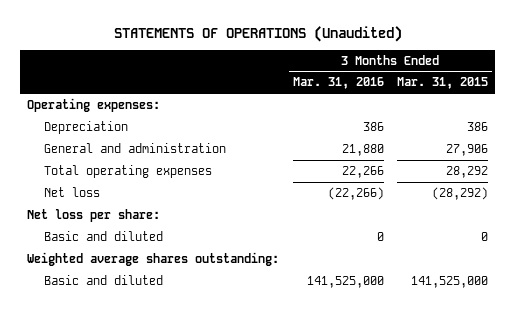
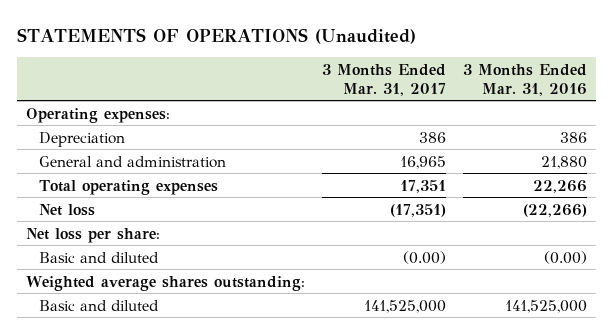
- | 3 Months Ended Mar. 31, 2016 | 3 Months Ended Mar. 31, 2015
+ | 3 Months Ended Mar. 31, 2017 | 3 Months Ended Mar. 31, 2016
- Basic and diluted | 0 | 0
+ Basic and diluted | (0.00) | (0.00)

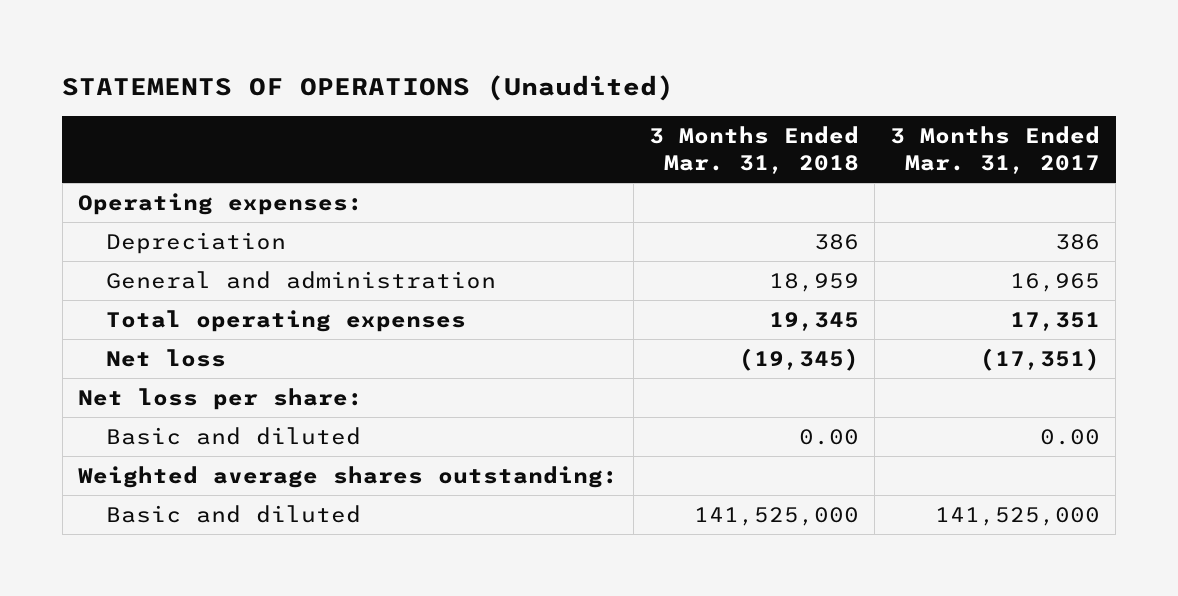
- | 3 Months Ended Mar. 31, 2017 | 3 Months Ended Mar. 31, 2016
+ | 3 Months Ended Mar. 31, 2018 | 3 Months Ended Mar. 31, 2017
- Basic and diluted | (0.00) | (0.00)
+ Basic and diluted | 0.00 | 0.00

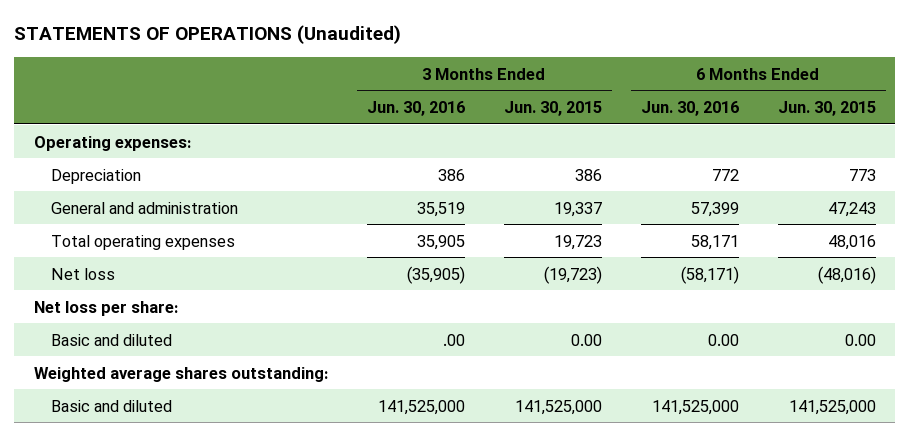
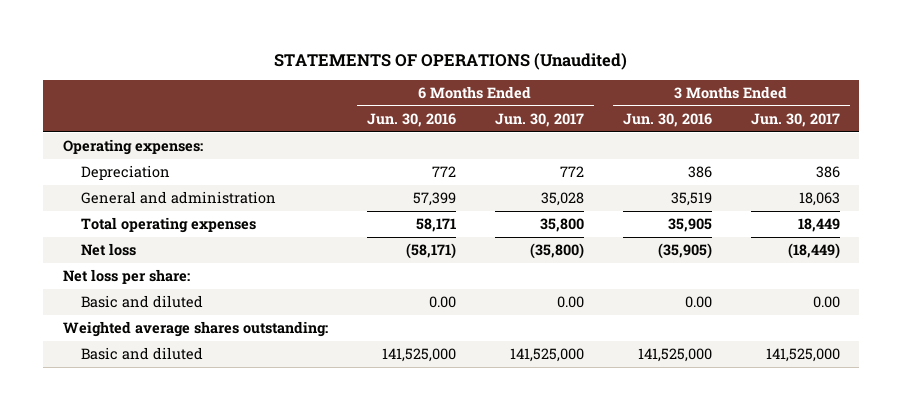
- | 3 Months Ended Jun. 30, 2016 | 3 Months Ended Jun. 30, 2015 | 6 Months Ended Jun. 30, 2016 | 6 Months Ended Jun. 30, 2015
+ | 6 Months Ended Jun. 30, 2016 | 6 Months Ended Jun. 30, 2017 | 3 Months Ended Jun. 30, 2016 | 3 Months Ended Jun. 30, 2017
- Basic and diluted | .00 | 0.00 | 0.00 | 0.00
+ Basic and diluted | 0.00 | 0.00 | 0.00 | 0.00

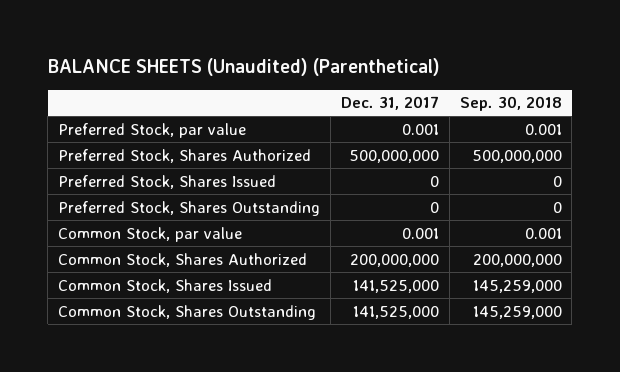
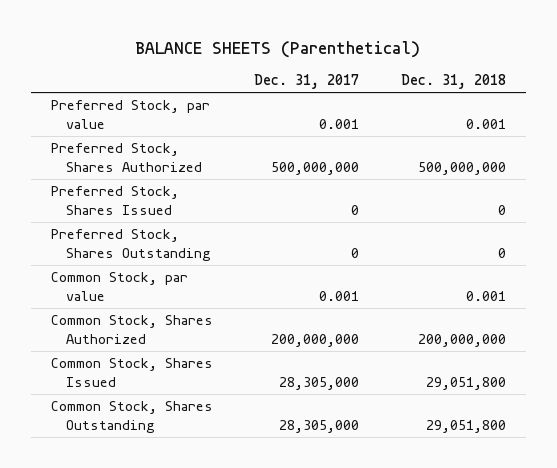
- BALANCE SHEETS (Unaudited) (Parenthetical)
+ BALANCE SHEETS (Parenthetical)
- | Dec. 31, 2017 | Sep. 30, 2018
+ | Dec. 31, 2017 | Dec. 31, 2018
- Common Stock, Shares Issued | 141,525,000 | 145,259,000
- Common Stock, Shares Outstanding | 141,525,000 | 145,259,000
+ Common Stock, Shares Issued | 28,305,000 | 29,051,800
+ Common Stock, Shares Outstanding | 28,305,000 | 29,051,800

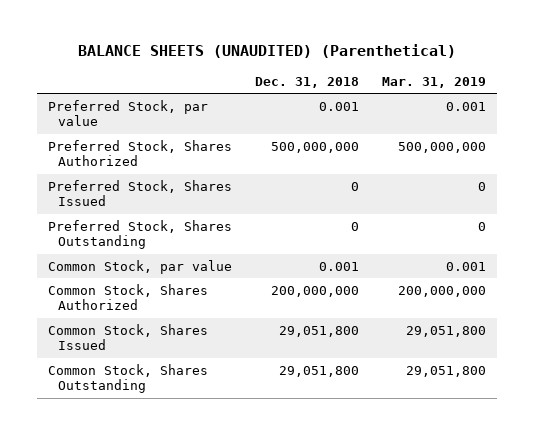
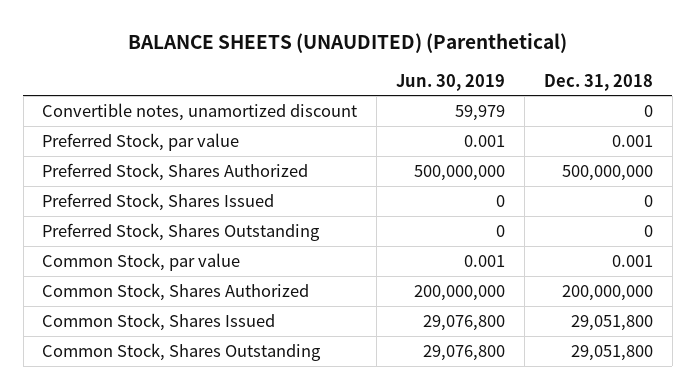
- | Dec. 31, 2018 | Mar. 31, 2019
+ | Jun. 30, 2019 | Dec. 31, 2018
+ Convertible notes, unamortized discount | 59,979 | 0

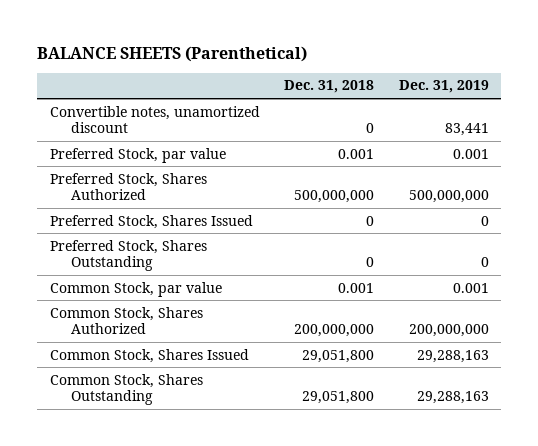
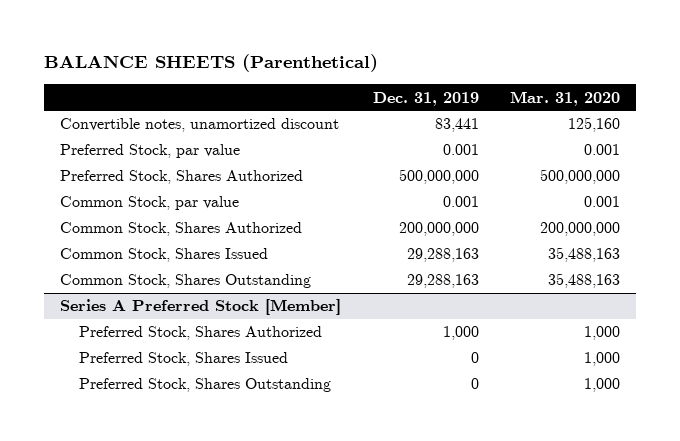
- | Dec. 31, 2018 | Dec. 31, 2019
+ | Dec. 31, 2019 | Mar. 31, 2020
- Preferred Stock, Shares Issued | 0 | 0
- Preferred Stock, Shares Outstanding | 0 | 0
+ Series A Preferred Stock [Member]
+ Preferred Stock, Shares Authorized | 1,000 | 1,000
+ Preferred Stock, Shares Issued | 0 | 1,000
+ Preferred Stock, Shares Outstanding | 0 | 1,000

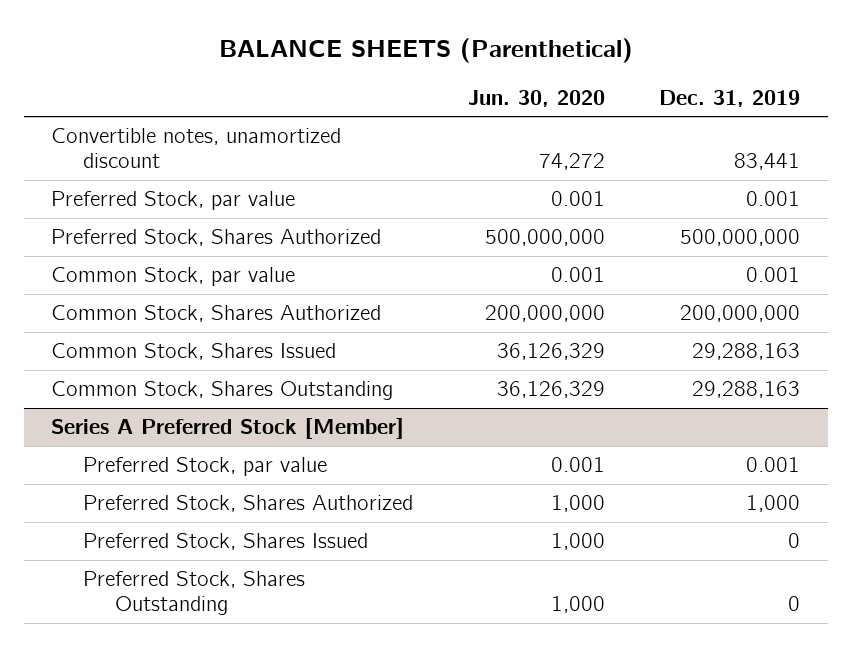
- | Dec. 31, 2019 | Mar. 31, 2020
+ | Jun. 30, 2020 | Dec. 31, 2019
@ Series A Preferred Stock [Member]
+ Preferred Stock, par value | 0.001 | 0.001

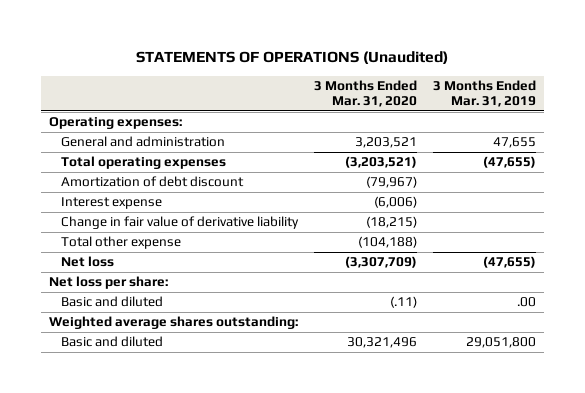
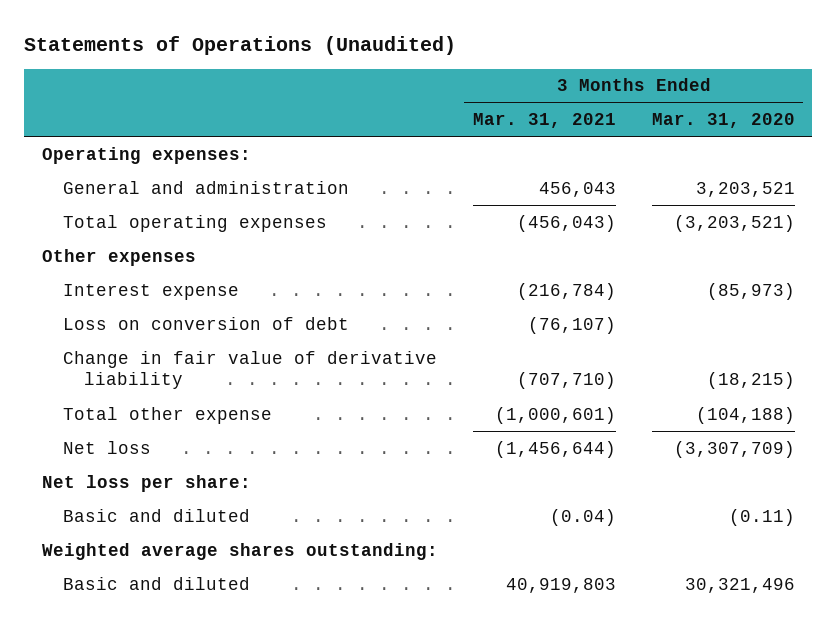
- STATEMENTS OF OPERATIONS (Unaudited)
+ Statements of Operations (Unaudited)
- | 3 Months Ended Mar. 31, 2020 | 3 Months Ended Mar. 31, 2019
+ | 3 Months Ended Mar. 31, 2021 | 3 Months Ended Mar. 31, 2020
- Amortization of debt discount | (79,967) |
- Interest expense | (6,006) |
+ Other expenses
+ Interest expense | (216,784) | (85,973)
+ Loss on conversion of debt | (76,107) |
- Basic and diluted | (.11) | .00
+ Basic and diluted | (0.04) | (0.11)

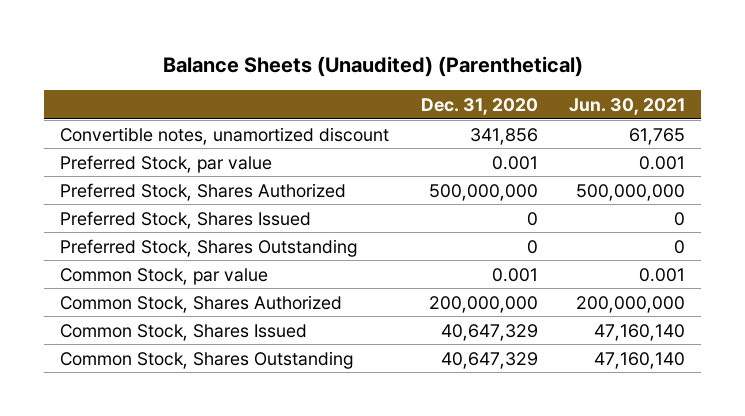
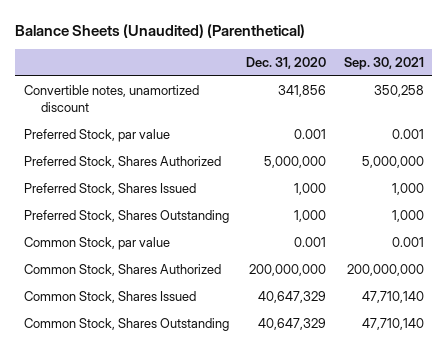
- | Dec. 31, 2020 | Jun. 30, 2021
+ | Dec. 31, 2020 | Sep. 30, 2021
- Preferred Stock, Shares Authorized | 500,000,000 | 500,000,000
- Preferred Stock, Shares Issued | 0 | 0
- Preferred Stock, Shares Outstanding | 0 | 0
+ Preferred Stock, Shares Authorized | 5,000,000 | 5,000,000
+ Preferred Stock, Shares Issued | 1,000 | 1,000
+ Preferred Stock, Shares Outstanding | 1,000 | 1,000

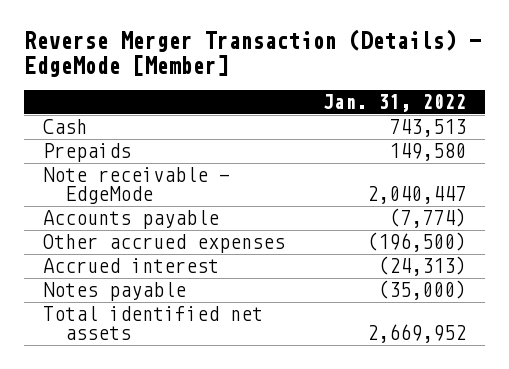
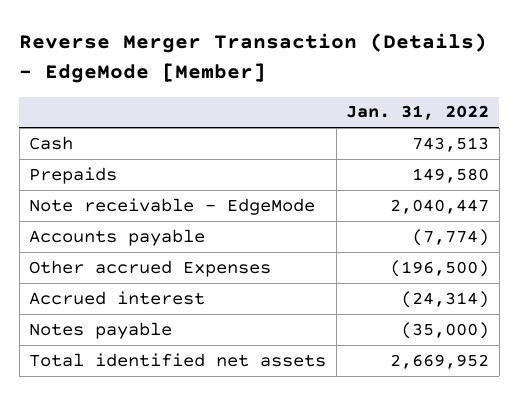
- Other accrued expenses | (196,500)
- Accrued interest | (24,313)
+ Other accrued Expenses | (196,500)
+ Accrued interest | (24,314)

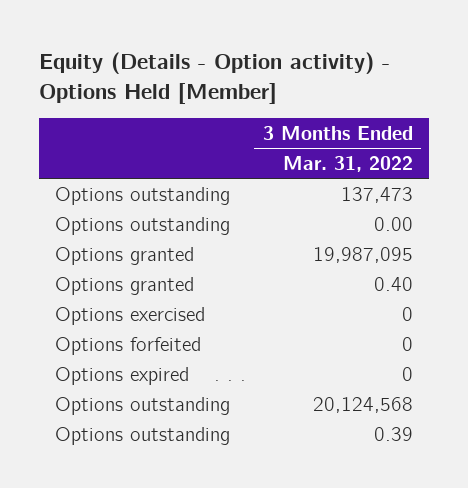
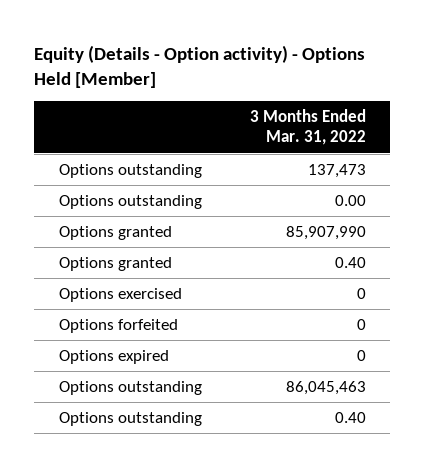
- Options granted | 19,987,095
+ Options granted | 85,907,990
- Options outstanding | 20,124,568
- Options outstanding | 0.39
+ Options outstanding | 86,045,463
+ Options outstanding | 0.40

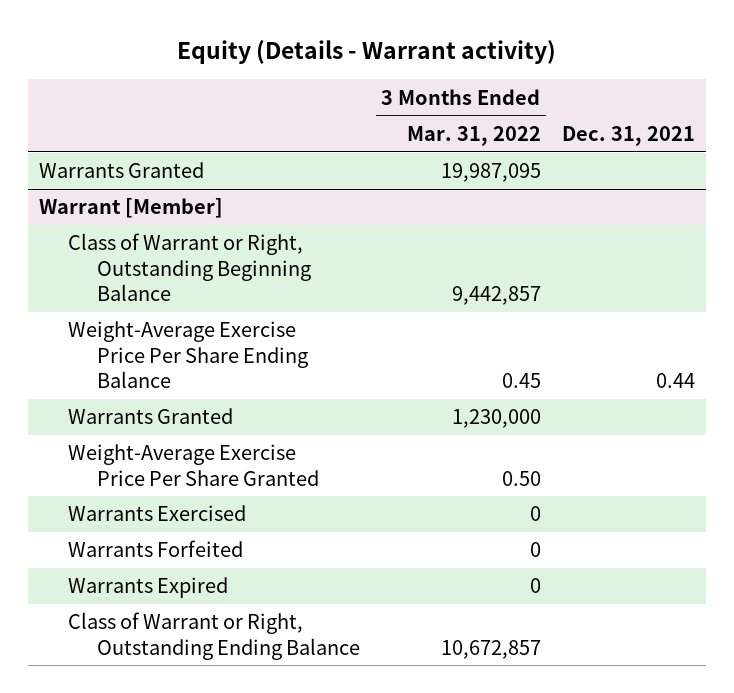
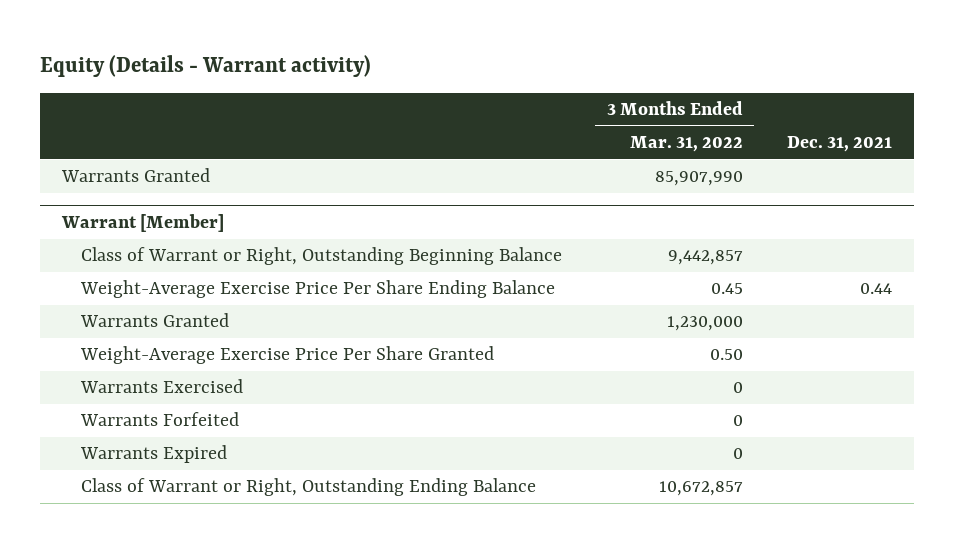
- Warrants Granted | 19,987,095 |
+ Warrants Granted | 85,907,990 |

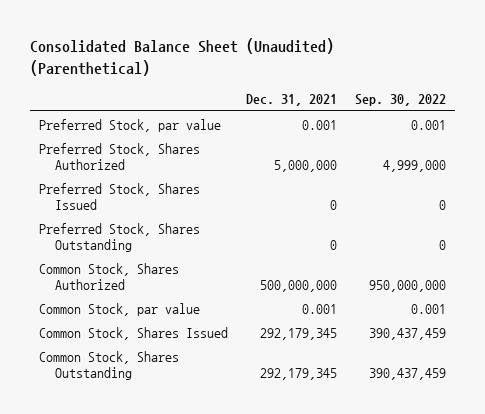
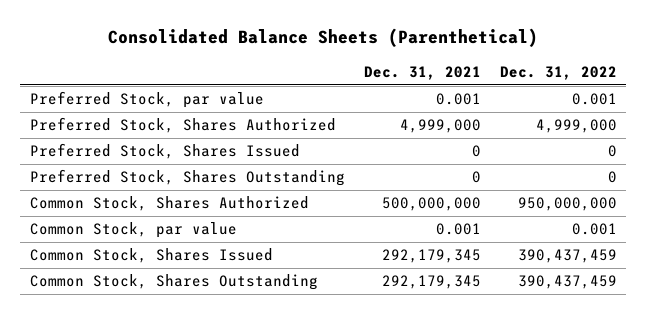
- Consolidated Balance Sheet (Unaudited) (Parenthetical)
+ Consolidated Balance Sheets (Parenthetical)
- | Dec. 31, 2021 | Sep. 30, 2022
+ | Dec. 31, 2021 | Dec. 31, 2022
- Preferred Stock, Shares Authorized | 5,000,000 | 4,999,000
+ Preferred Stock, Shares Authorized | 4,999,000 | 4,999,000

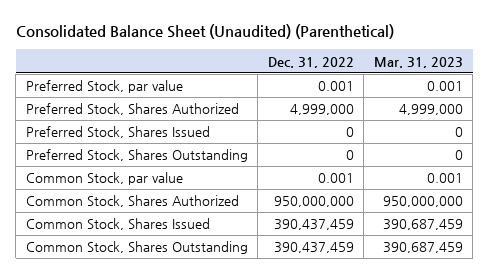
- Consolidated Balance Sheets (Parenthetical)
+ Consolidated Balance Sheet (Unaudited) (Parenthetical)
- | Dec. 31, 2021 | Dec. 31, 2022
+ | Dec. 31, 2022 | Mar. 31, 2023
moved down: Common Stock, Shares Authorized | 950,000,000 | 950,000,000

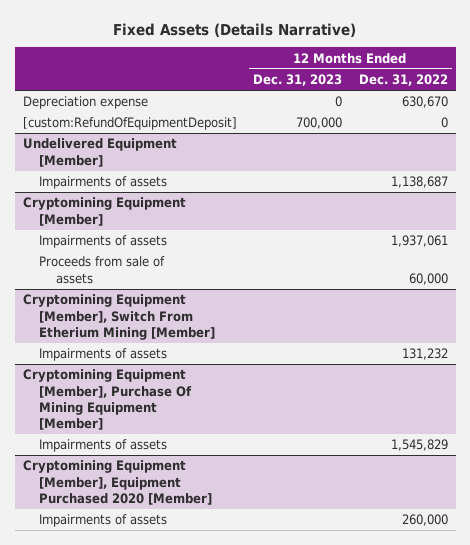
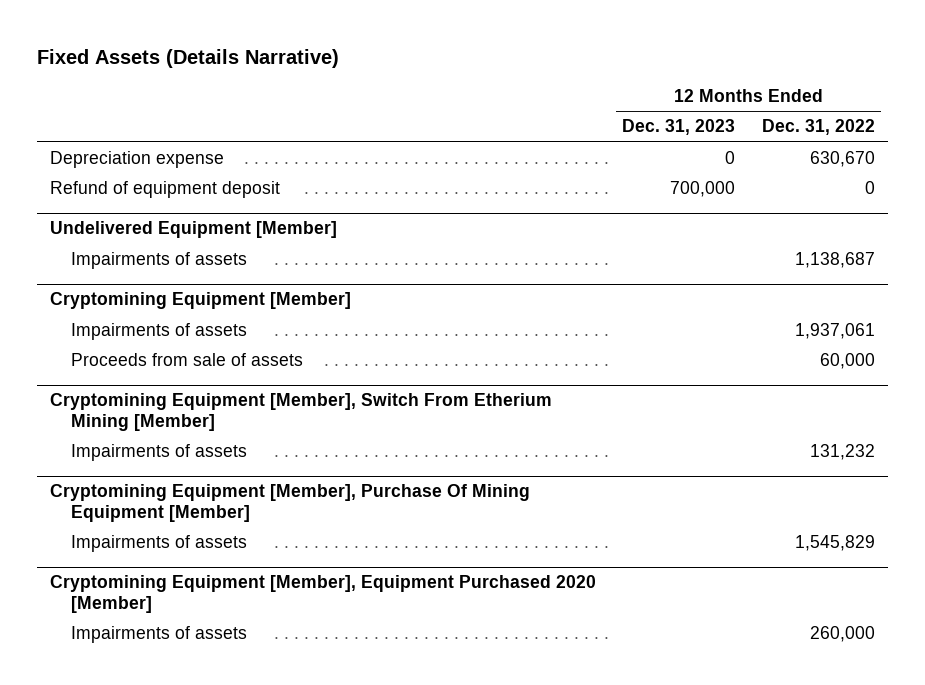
- [custom:RefundOfEquipmentDeposit] | 700,000 | 0
+ Refund of equipment deposit | 700,000 | 0

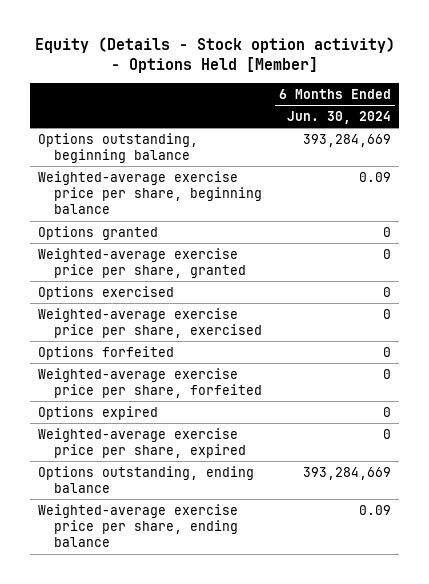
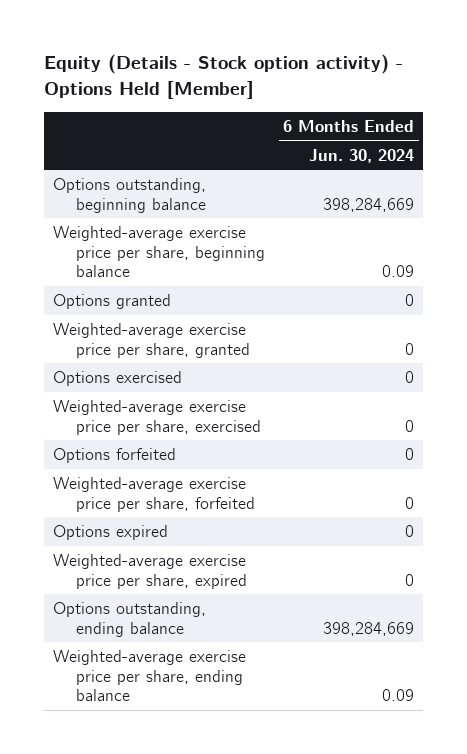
- Options outstanding, beginning balance | 393,284,669
+ Options outstanding, beginning balance | 398,284,669
- Options outstanding, ending balance | 393,284,669
+ Options outstanding, ending balance | 398,284,669

